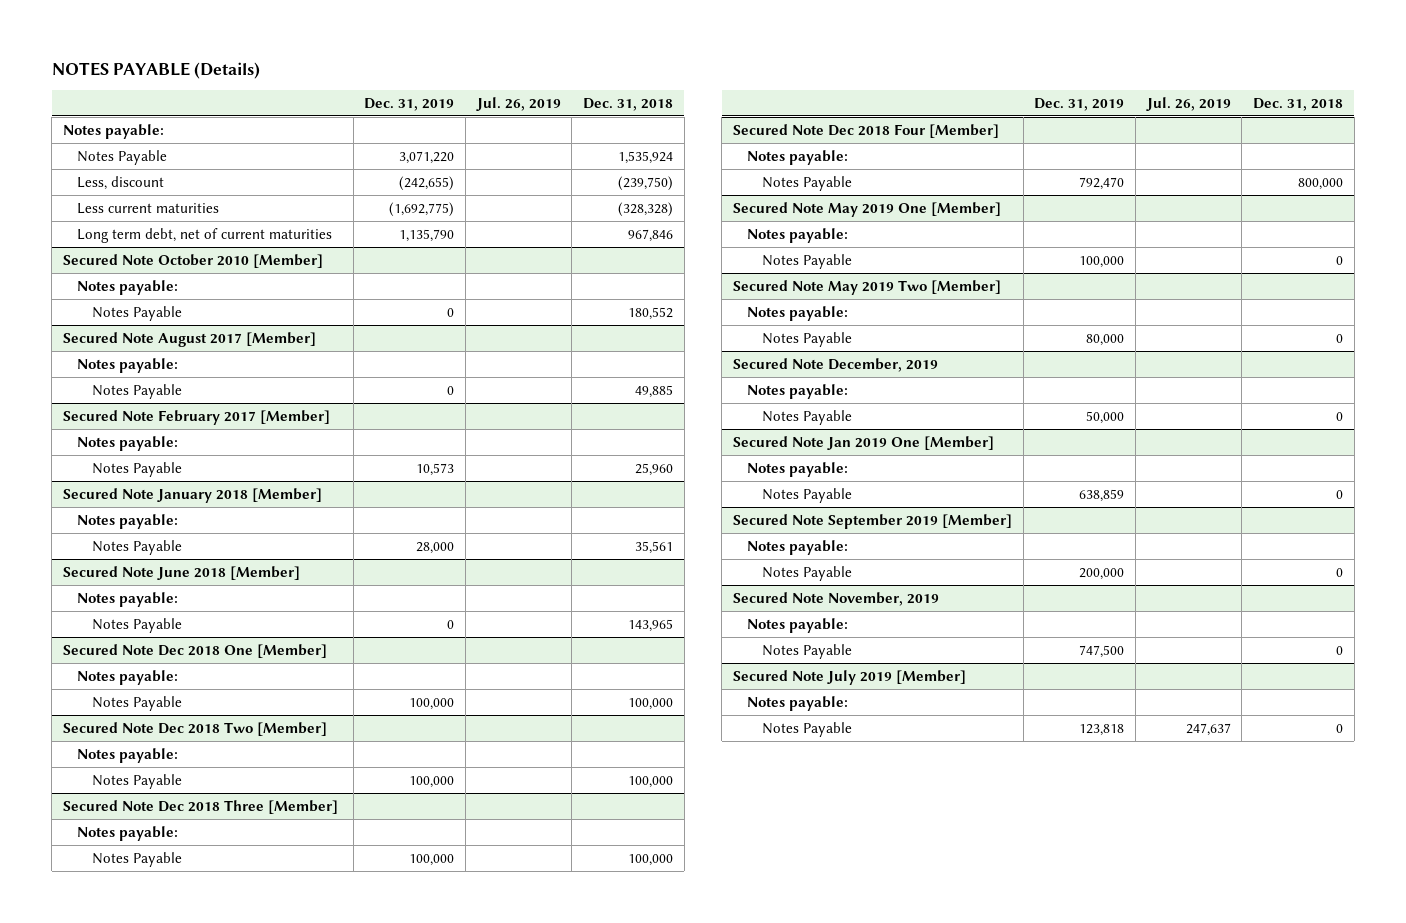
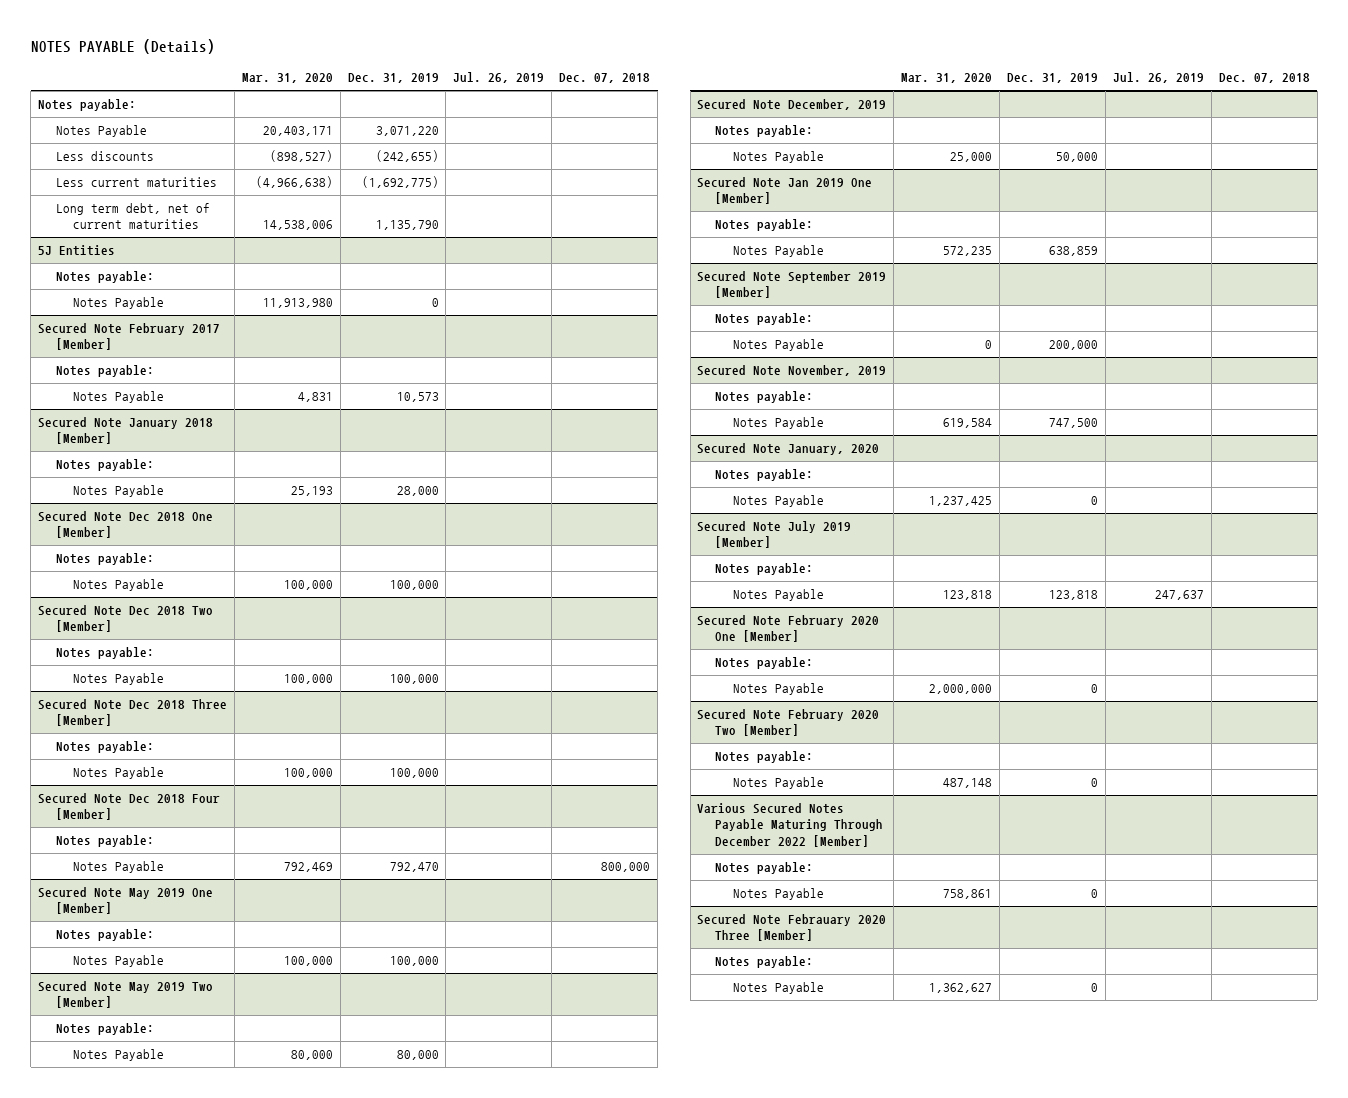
- | Dec. 31, 2019 | Jul. 26, 2019 | Dec. 31, 2018
+ | Mar. 31, 2020 | Dec. 31, 2019 | Jul. 26, 2019 | Dec. 07, 2018
- Less, discount | (242,655) | | (239,750)
+ Less discounts | (898,527) | (242,655) | |
- Secured Note October 2010 [Member]
- Notes payable:
- Notes Payable | 0 | | 180,552
- Secured Note August 2017 [Member]
+ 5J Entities
- Secured Note June 2018 [Member]
- Notes payable:
- Notes Payable | 0 | | 143,965
+ Secured Note January, 2020
+ Notes payable:
+ Notes Payable | 1,237,425 | 0 | |
+ Secured Note February 2020 One [Member]
+ Notes payable:
+ Notes Payable | 2,000,000 | 0 | |
+ Secured Note February 2020 Two [Member]
+ Notes payable:
+ Notes Payable | 487,148 | 0 | |
+ Various Secured Notes Payable Maturing Through December 2022 [Member]
+ Notes payable:
+ Notes Payable | 758,861 | 0 | |
+ Secured Note Febrauary 2020 Three [Member]
+ Notes payable:
+ Notes Payable | 1,362,627 | 0 | |

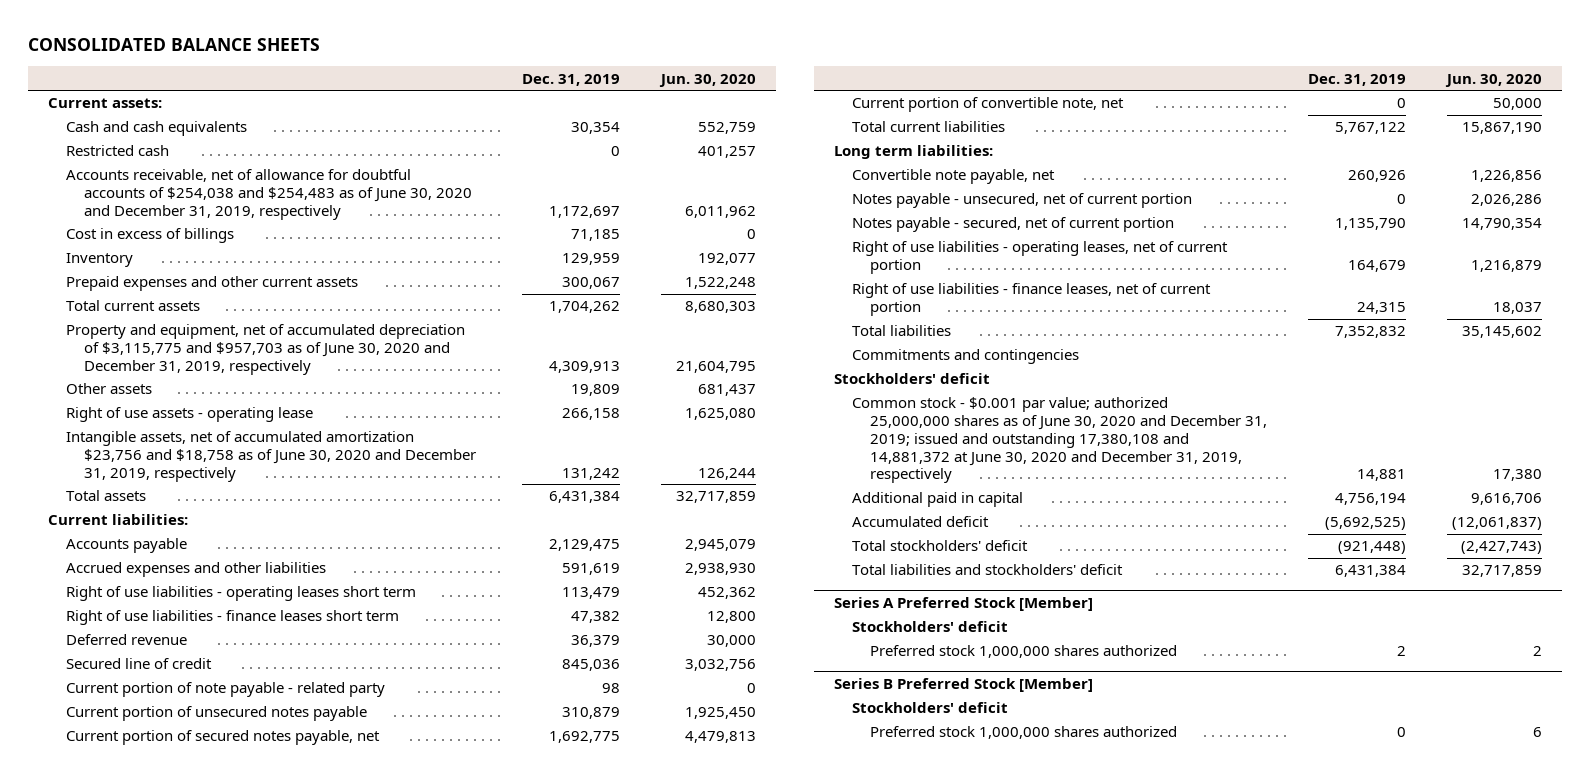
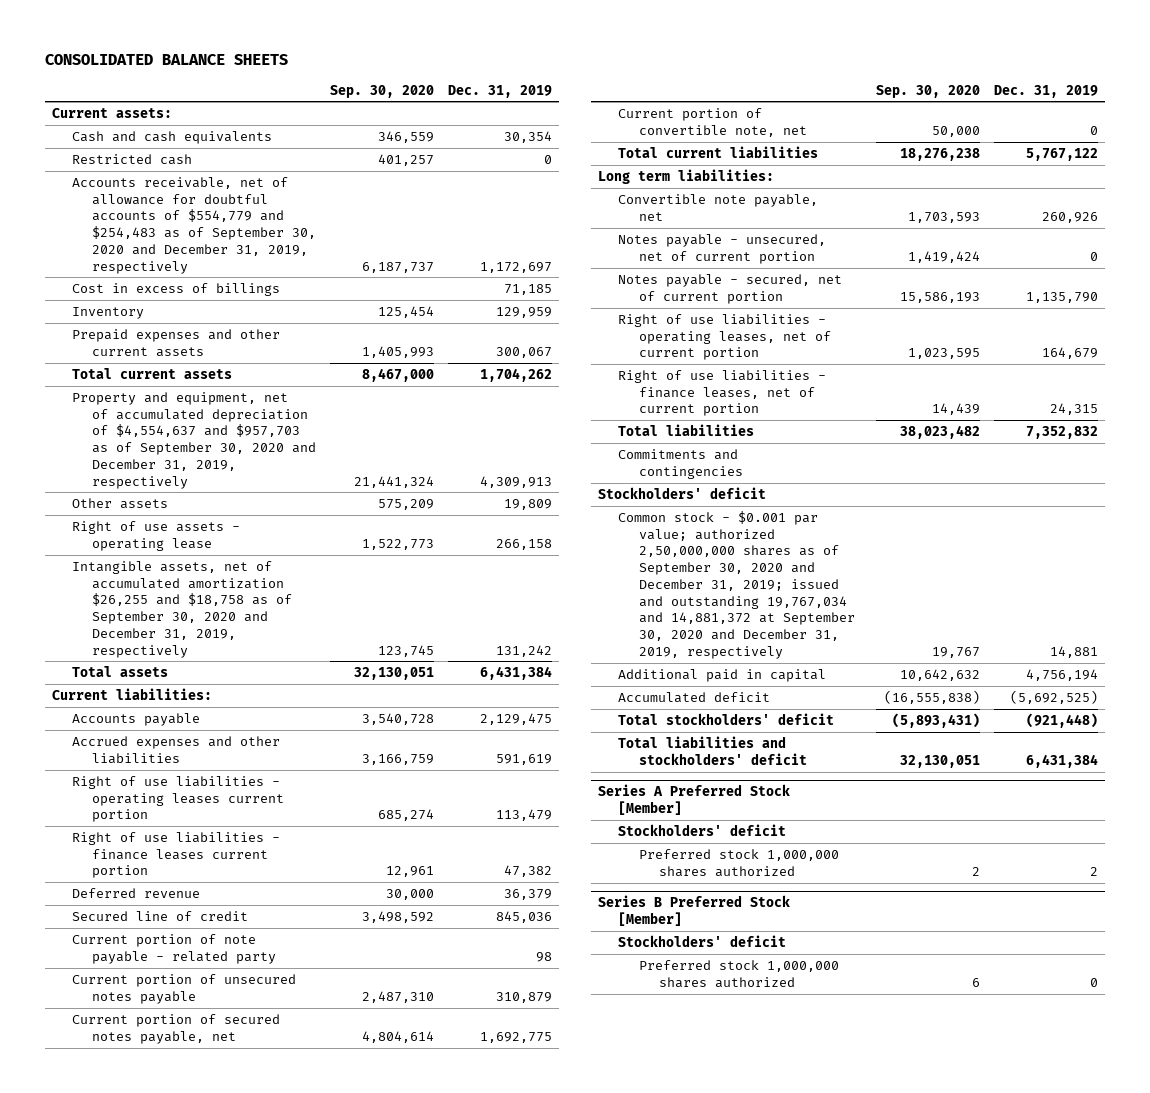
- | Dec. 31, 2019 | Jun. 30, 2020
+ | Sep. 30, 2020 | Dec. 31, 2019
- Accounts receivable, net of allowance for doubtful accounts of $254,038 and $254,483 as of June 30, 2020 and December 31, 2019, respectively | 1,172,697 | 6,011,962
+ Accounts receivable, net of allowance for doubtful accounts of $554,779 and $254,483 as of September 30, 2020 and December 31, 2019, respectively | 6,187,737 | 1,172,697
- Property and equipment, net of accumulated depreciation of $3,115,775 and $957,703 as of June 30, 2020 and December 31, 2019, respectively | 4,309,913 | 21,604,795
+ Property and equipment, net of accumulated depreciation of $4,554,637 and $957,703 as of September 30, 2020 and December 31, 2019, respectively | 21,441,324 | 4,309,913
- Intangible assets, net of accumulated amortization $23,756 and $18,758 as of June 30, 2020 and December 31, 2019, respectively | 131,242 | 126,244
+ Intangible assets, net of accumulated amortization $26,255 and $18,758 as of September 30, 2020 and December 31, 2019, respectively | 123,745 | 131,242
- Right of use liabilities - operating leases short term | 113,479 | 452,362
- Right of use liabilities - finance leases short term | 47,382 | 12,800
+ Right of use liabilities - operating leases current portion | 685,274 | 113,479
+ Right of use liabilities - finance leases current portion | 12,961 | 47,382
- Common stock - $0.001 par value; authorized 25,000,000 shares as of June 30, 2020 and December 31, 2019; issued and outstanding 17,380,108 and 14,881,372 at June 30, 2020 and December 31, 2019, respectively | 14,881 | 17,380
+ Common stock - $0.001 par value; authorized 2,50,000,000 shares as of September 30, 2020 and December 31, 2019; issued and outstanding 19,767,034 and 14,881,372 at September 30, 2020 and December 31, 2019, respectively | 19,767 | 14,881

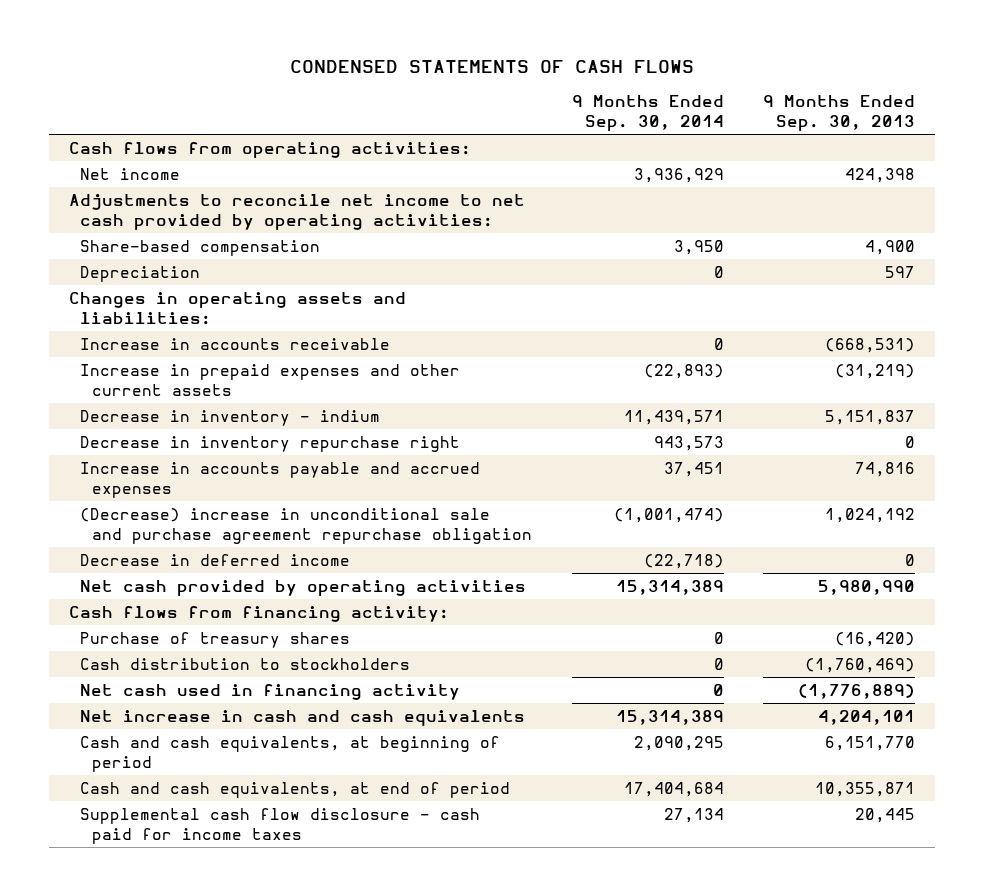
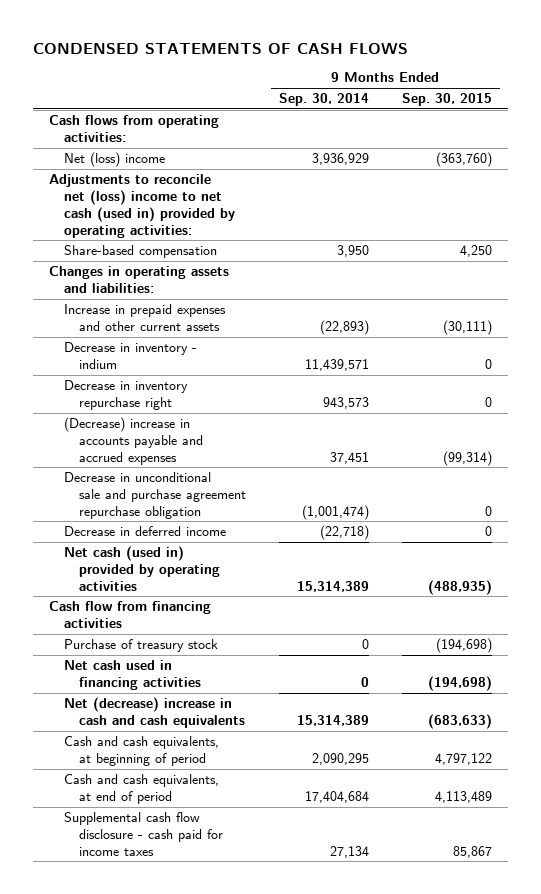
- | 9 Months Ended Sep. 30, 2014 | 9 Months Ended Sep. 30, 2013
+ | 9 Months Ended Sep. 30, 2014 | 9 Months Ended Sep. 30, 2015
- Net income | 3,936,929 | 424,398
- Adjustments to reconcile net income to net cash provided by operating activities:
+ Net (loss) income | 3,936,929 | (363,760)
+ Adjustments to reconcile net (loss) income to net cash (used in) provided by operating activities:
- Depreciation | 0 | 597
- Increase in accounts receivable | 0 | (668,531)
- Increase in accounts payable and accrued expenses | 37,451 | 74,816
- (Decrease) increase in unconditional sale and purchase agreement repurchase obligation | (1,001,474) | 1,024,192
+ (Decrease) increase in accounts payable and accrued expenses | 37,451 | (99,314)
+ Decrease in unconditional sale and purchase agreement repurchase obligation | (1,001,474) | 0
- Net cash provided by operating activities | 15,314,389 | 5,980,990
- Cash flows from financing activity:
- Purchase of treasury shares | 0 | (16,420)
- Cash distribution to stockholders | 0 | (1,760,469)
- Net cash used in financing activity | 0 | (1,776,889)
- Net increase in cash and cash equivalents | 15,314,389 | 4,204,101
+ Net cash (used in) provided by operating activities | 15,314,389 | (488,935)
+ Cash flow from financing activities
+ Purchase of treasury stock | 0 | (194,698)
+ Net cash used in financing activities | 0 | (194,698)
+ Net (decrease) increase in cash and cash equivalents | 15,314,389 | (683,633)

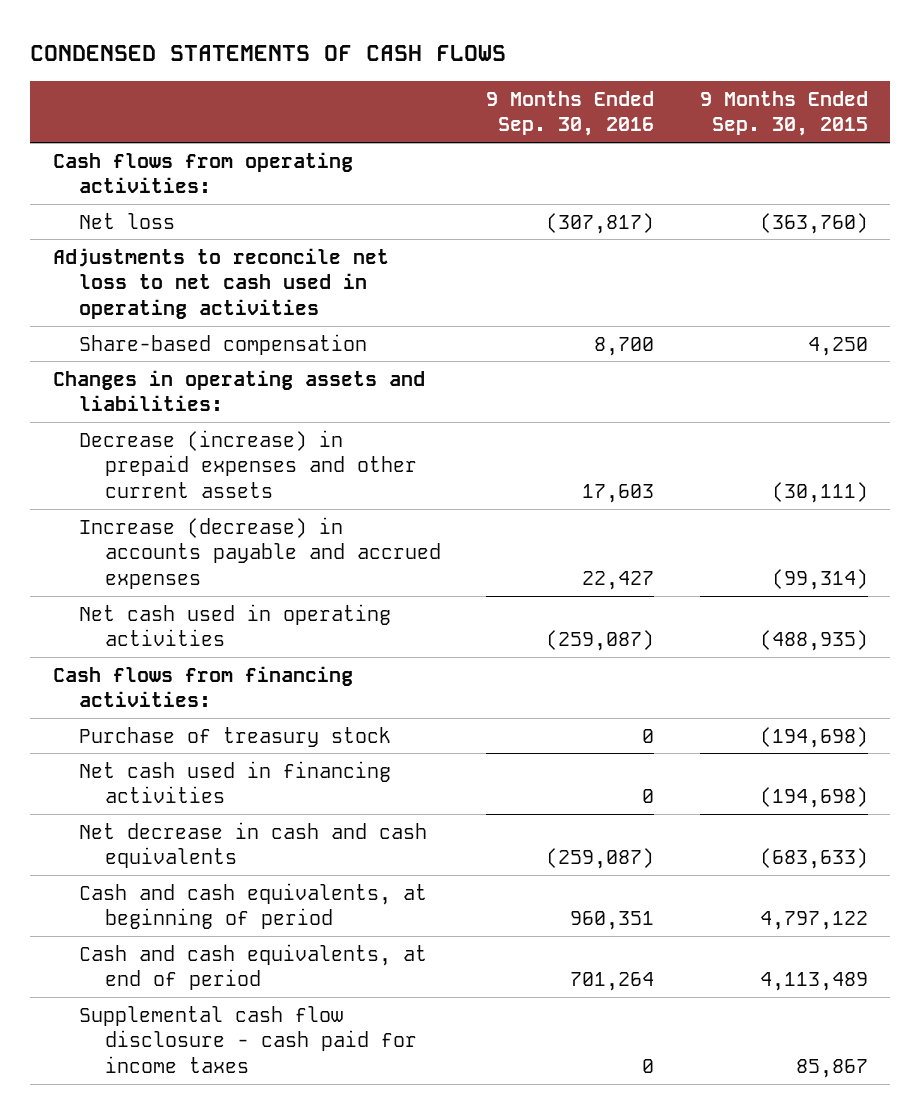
- | 9 Months Ended Sep. 30, 2014 | 9 Months Ended Sep. 30, 2015
+ | 9 Months Ended Sep. 30, 2016 | 9 Months Ended Sep. 30, 2015
- Net (loss) income | 3,936,929 | (363,760)
- Adjustments to reconcile net (loss) income to net cash (used in) provided by operating activities:
+ Net loss | (307,817) | (363,760)
+ Adjustments to reconcile net loss to net cash used in operating activities
- Increase in prepaid expenses and other current assets | (22,893) | (30,111)
- Decrease in inventory - indium | 11,439,571 | 0
- Decrease in inventory repurchase right | 943,573 | 0
- (Decrease) increase in accounts payable and accrued expenses | 37,451 | (99,314)
- Decrease in unconditional sale and purchase agreement repurchase obligation | (1,001,474) | 0
- Decrease in deferred income | (22,718) | 0
- Net cash (used in) provided by operating activities | 15,314,389 | (488,935)
- Cash flow from financing activities
+ Decrease (increase) in prepaid expenses and other current assets | 17,603 | (30,111)
+ Increase (decrease) in accounts payable and accrued expenses | 22,427 | (99,314)
+ Net cash used in operating activities | (259,087) | (488,935)
+ Cash flows from financing activities:
- Net (decrease) increase in cash and cash equivalents | 15,314,389 | (683,633)
+ Net decrease in cash and cash equivalents | (259,087) | (683,633)

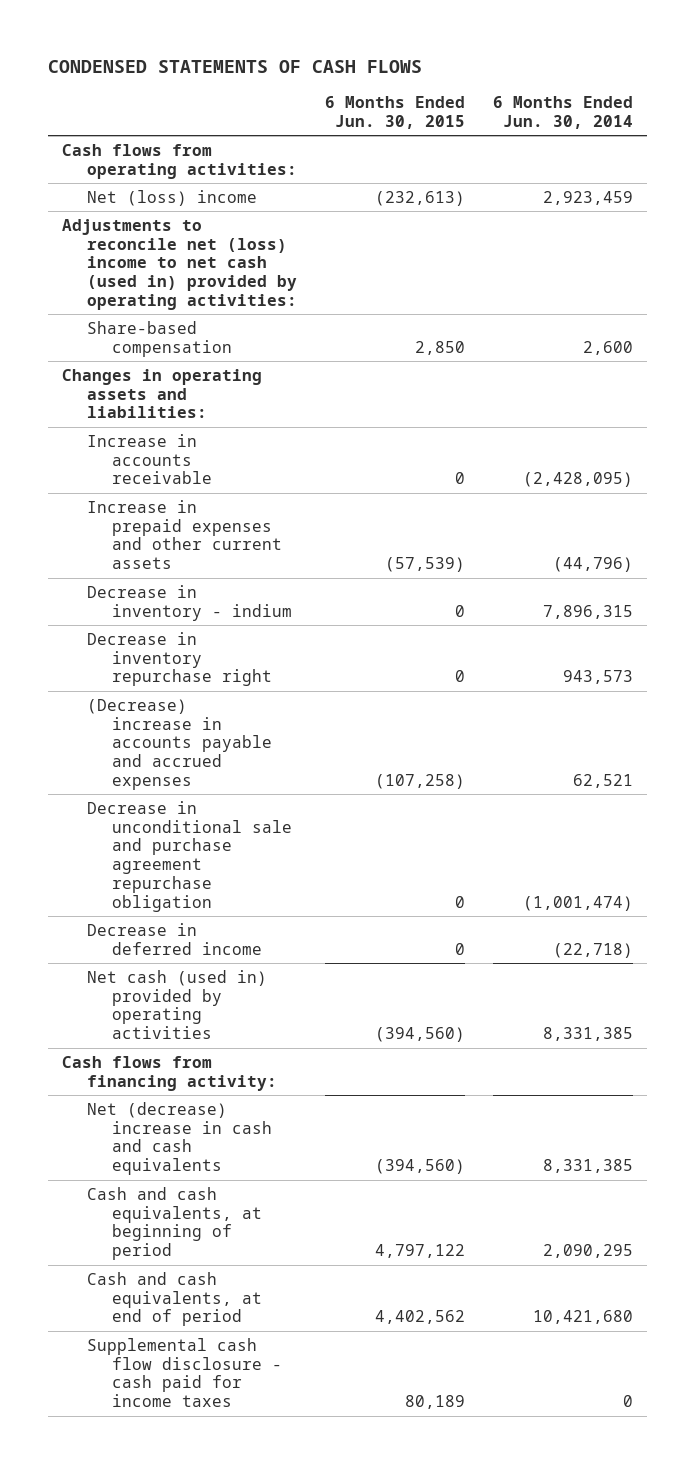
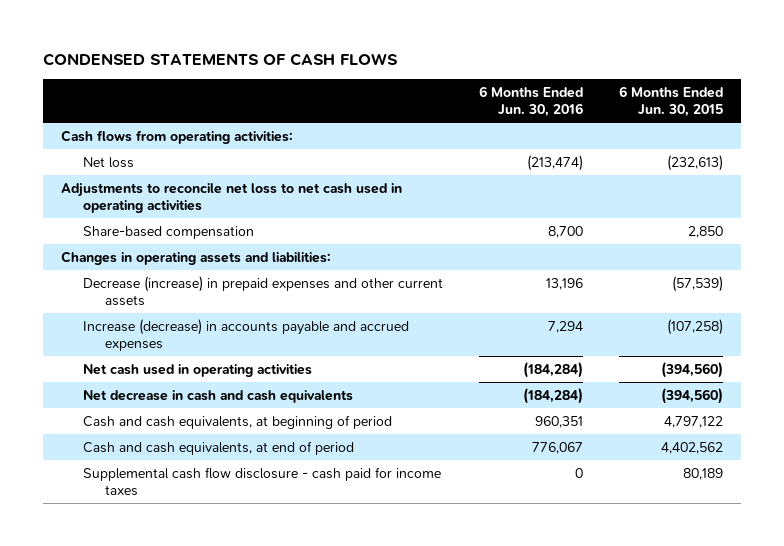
- | 6 Months Ended Jun. 30, 2015 | 6 Months Ended Jun. 30, 2014
+ | 6 Months Ended Jun. 30, 2016 | 6 Months Ended Jun. 30, 2015
- Net (loss) income | (232,613) | 2,923,459
- Adjustments to reconcile net (loss) income to net cash (used in) provided by operating activities:
+ Net loss | (213,474) | (232,613)
+ Adjustments to reconcile net loss to net cash used in operating activities
- Increase in accounts receivable | 0 | (2,428,095)
- Increase in prepaid expenses and other current assets | (57,539) | (44,796)
- Decrease in inventory - indium | 0 | 7,896,315
- Decrease in inventory repurchase right | 0 | 943,573
- (Decrease) increase in accounts payable and accrued expenses | (107,258) | 62,521
- Decrease in unconditional sale and purchase agreement repurchase obligation | 0 | (1,001,474)
- Decrease in deferred income | 0 | (22,718)
- Net cash (used in) provided by operating activities | (394,560) | 8,331,385
- Cash flows from financing activity:
- Net (decrease) increase in cash and cash equivalents | (394,560) | 8,331,385
+ Decrease (increase) in prepaid expenses and other current assets | 13,196 | (57,539)
+ Increase (decrease) in accounts payable and accrued expenses | 7,294 | (107,258)
+ Net cash used in operating activities | (184,284) | (394,560)
+ Net decrease in cash and cash equivalents | (184,284) | (394,560)

